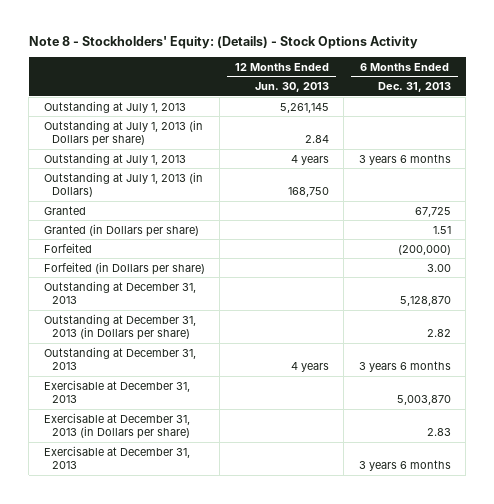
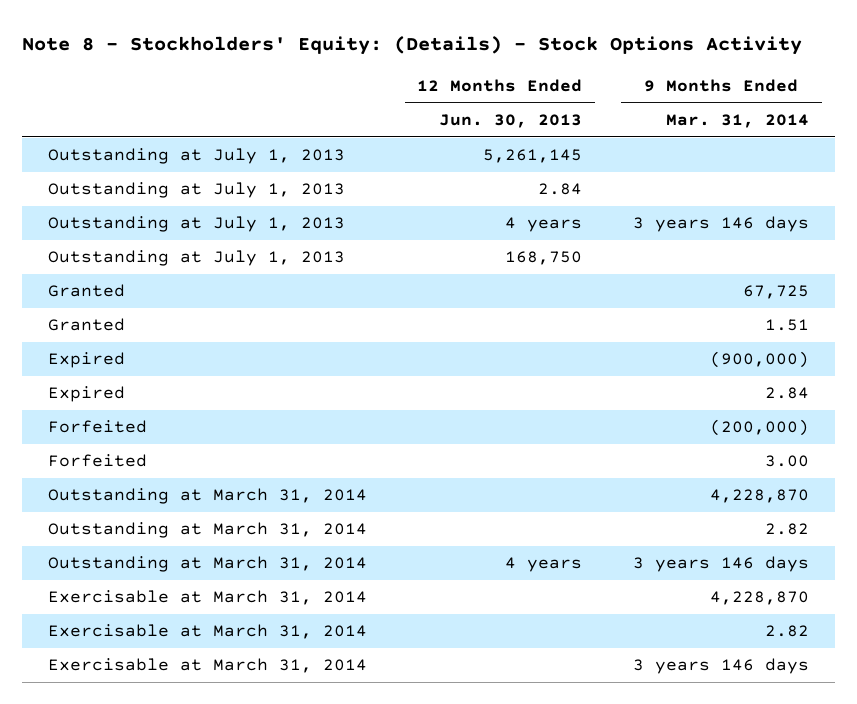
- | 12 Months Ended Jun. 30, 2013 | 6 Months Ended Dec. 31, 2013
+ | 12 Months Ended Jun. 30, 2013 | 9 Months Ended Mar. 31, 2014
- Outstanding at July 1, 2013 (in Dollars per share) | 2.84 |
+ Outstanding at July 1, 2013 | 2.84 |
- Outstanding at July 1, 2013 (in Dollars) | 168,750 |
+ Outstanding at July 1, 2013 | 168,750 |
- Granted (in Dollars per share) | | 1.51
+ Granted | | 1.51
+ Expired | | (900,000)
+ Expired | | 2.84
- Forfeited (in Dollars per share) | | 3.00
- Outstanding at December 31, 2013 | | 5,128,870
- Outstanding at December 31, 2013 (in Dollars per share) | | 2.82
- Outstanding at December 31, 2013 | 4 years | 3 years 6 months
- Exercisable at December 31, 2013 | | 5,003,870
- Exercisable at December 31, 2013 (in Dollars per share) | | 2.83
- Exercisable at December 31, 2013 | | 3 years 6 months
+ Forfeited | | 3.00
+ Outstanding at March 31, 2014 | | 4,228,870
+ Outstanding at March 31, 2014 | | 2.82
+ Outstanding at March 31, 2014 | 4 years | 3 years 146 days
+ Exercisable at March 31, 2014 | | 4,228,870
+ Exercisable at March 31, 2014 | | 2.82
+ Exercisable at March 31, 2014 | | 3 years 146 days

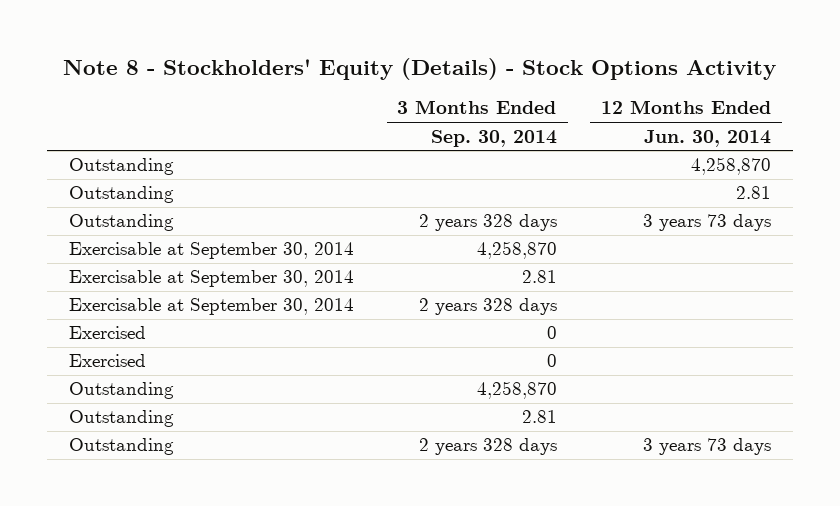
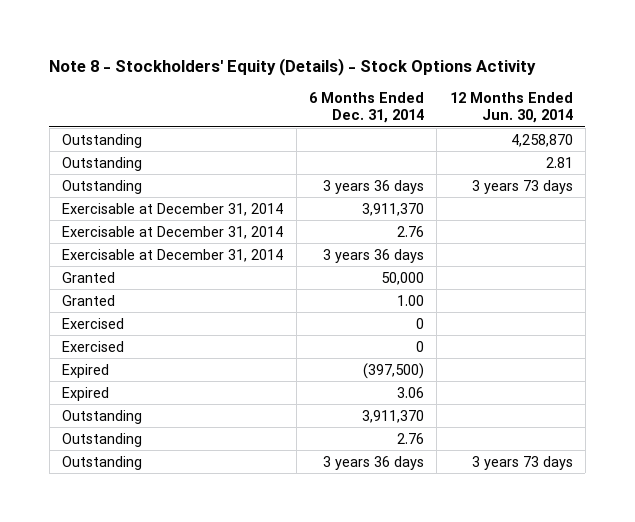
- | 3 Months Ended Sep. 30, 2014 | 12 Months Ended Jun. 30, 2014
+ | 6 Months Ended Dec. 31, 2014 | 12 Months Ended Jun. 30, 2014
- Exercisable at September 30, 2014 | 4,258,870 |
- Exercisable at September 30, 2014 | 2.81 |
- Exercisable at September 30, 2014 | 2 years 328 days |
+ Exercisable at December 31, 2014 | 3,911,370 |
+ Exercisable at December 31, 2014 | 2.76 |
+ Exercisable at December 31, 2014 | 3 years 36 days |
+ Granted | 50,000 |
+ Granted | 1.00 |
+ Expired | (397,500) |
+ Expired | 3.06 |

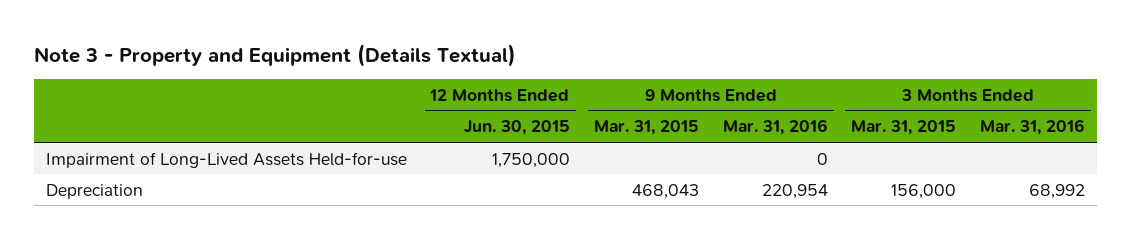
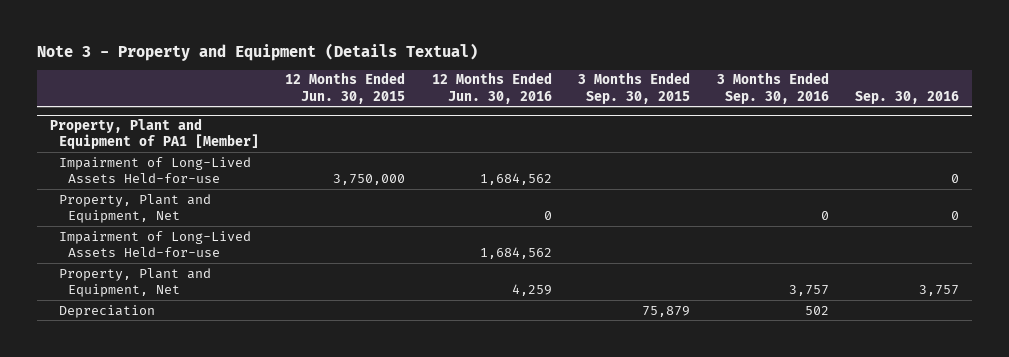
- | 12 Months Ended Jun. 30, 2015 | 9 Months Ended Mar. 31, 2015 | 9 Months Ended Mar. 31, 2016 | 3 Months Ended Mar. 31, 2015 | 3 Months Ended Mar. 31, 2016
+ | 12 Months Ended Jun. 30, 2015 | 12 Months Ended Jun. 30, 2016 | 3 Months Ended Sep. 30, 2015 | 3 Months Ended Sep. 30, 2016 | Sep. 30, 2016
- Impairment of Long-Lived Assets Held-for-use | 1,750,000 | | 0 | |
- Depreciation | | 468,043 | 220,954 | 156,000 | 68,992
+ Property, Plant and Equipment of PA1 [Member]
+ Impairment of Long-Lived Assets Held-for-use | 3,750,000 | 1,684,562 | | | 0
+ Property, Plant and Equipment, Net | | 0 | | 0 | 0
+ Impairment of Long-Lived Assets Held-for-use | | 1,684,562 | | |
+ Property, Plant and Equipment, Net | | 4,259 | | 3,757 | 3,757
+ Depreciation | | | 75,879 | 502 |

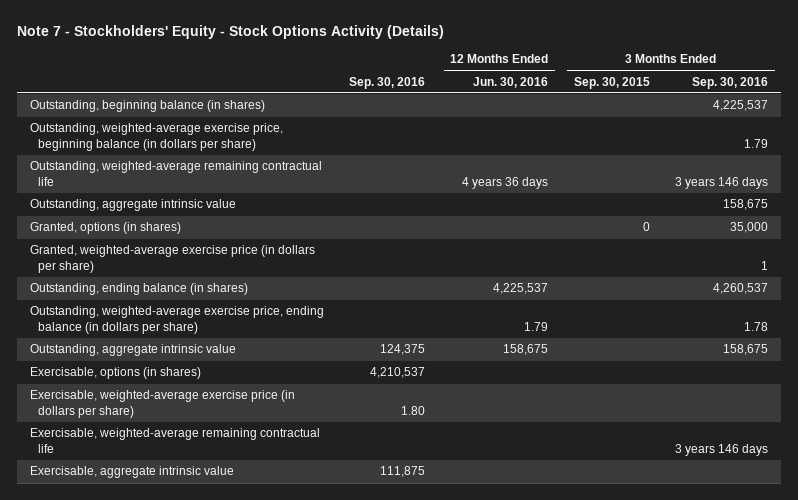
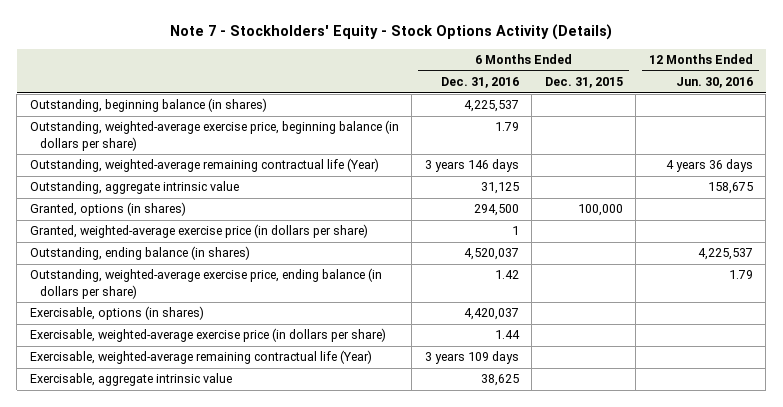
- | Sep. 30, 2016 | 12 Months Ended Jun. 30, 2016 | 3 Months Ended Sep. 30, 2015 | 3 Months Ended Sep. 30, 2016
+ | 6 Months Ended Dec. 31, 2016 | 6 Months Ended Dec. 31, 2015 | 12 Months Ended Jun. 30, 2016
- Outstanding, weighted-average remaining contractual life | | 4 years 36 days | | 3 years 146 days
- Outstanding, aggregate intrinsic value | | | | 158,675
+ Outstanding, weighted-average remaining contractual life (Year) | 3 years 146 days | | 4 years 36 days
moved up: Outstanding, aggregate intrinsic value | 31,125 | | 158,675
- Exercisable, weighted-average remaining contractual life | | | | 3 years 146 days
+ Exercisable, weighted-average remaining contractual life (Year) | 3 years 109 days | |

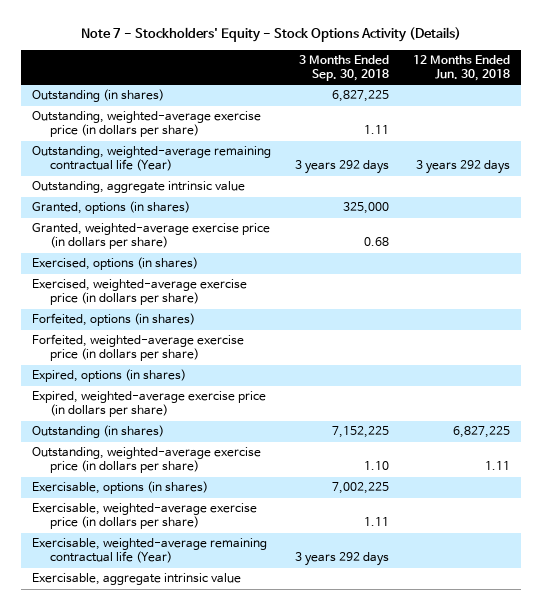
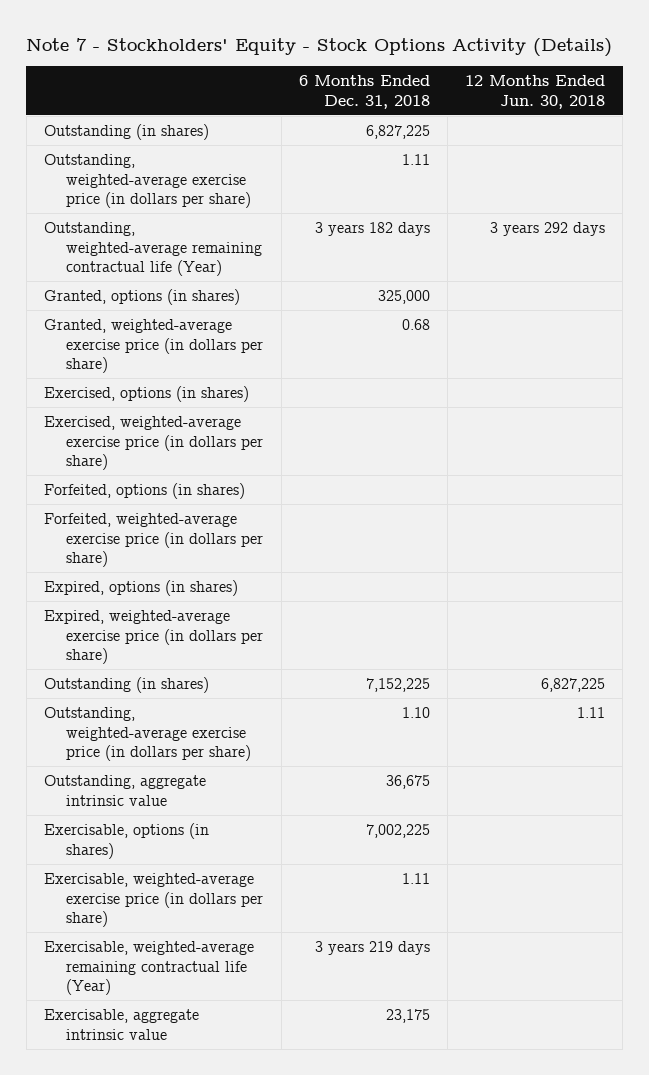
- | 3 Months Ended Sep. 30, 2018 | 12 Months Ended Jun. 30, 2018
+ | 6 Months Ended Dec. 31, 2018 | 12 Months Ended Jun. 30, 2018
moved down: Outstanding, aggregate intrinsic value | 36,675 |

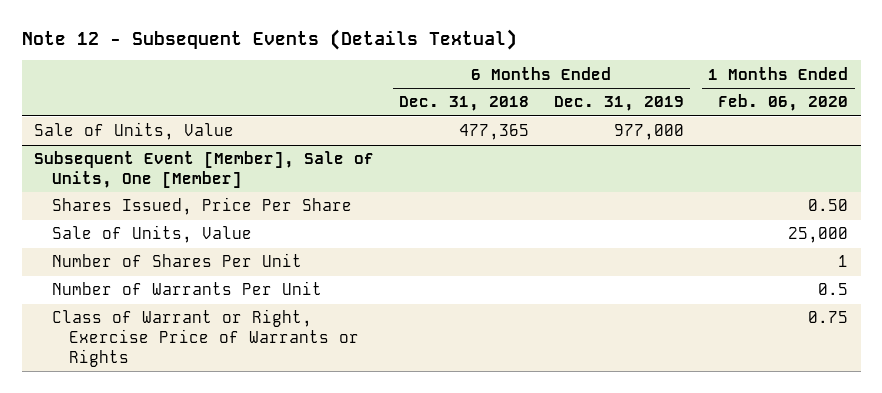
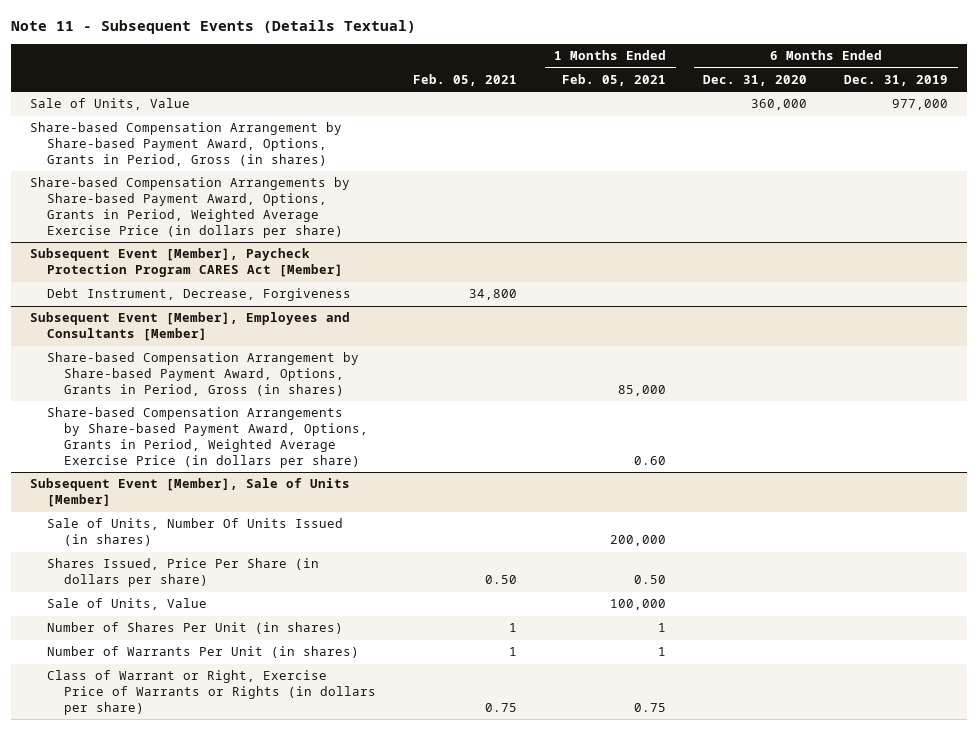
- Note 12 - Subsequent Events (Details Textual)
+ Note 11 - Subsequent Events (Details Textual)
- | 6 Months Ended Dec. 31, 2018 | 6 Months Ended Dec. 31, 2019 | 1 Months Ended Feb. 06, 2020
+ | Feb. 05, 2021 | 1 Months Ended Feb. 05, 2021 | 6 Months Ended Dec. 31, 2020 | 6 Months Ended Dec. 31, 2019
- Subsequent Event [Member], Sale of Units, One [Member]
- Shares Issued, Price Per Share | | | 0.50
+ Share-based Compensation Arrangement by Share-based Payment Award, Options, Grants in Period, Gross (in shares)
+ Share-based Compensation Arrangements by Share-based Payment Award, Options, Grants in Period, Weighted Average Exercise Price (in dollars per share)
+ Subsequent Event [Member], Paycheck Protection Program CARES Act [Member]
+ Debt Instrument, Decrease, Forgiveness | 34,800 | | |
+ Subsequent Event [Member], Employees and Consultants [Member]
+ Share-based Compensation Arrangement by Share-based Payment Award, Options, Grants in Period, Gross (in shares) | | 85,000 | |
+ Share-based Compensation Arrangements by Share-based Payment Award, Options, Grants in Period, Weighted Average Exercise Price (in dollars per share) | | 0.60 | |
+ Subsequent Event [Member], Sale of Units [Member]
+ Sale of Units, Number Of Units Issued (in shares) | | 200,000 | |
+ Shares Issued, Price Per Share (in dollars per share) | 0.50 | 0.50 | |
- Number of Shares Per Unit | | | 1
- Number of Warrants Per Unit | | | 0.5
- Class of Warrant or Right, Exercise Price of Warrants or Rights | | | 0.75
+ Number of Shares Per Unit (in shares) | 1 | 1 | |
+ Number of Warrants Per Unit (in shares) | 1 | 1 | |
+ Class of Warrant or Right, Exercise Price of Warrants or Rights (in dollars per share) | 0.75 | 0.75 | |

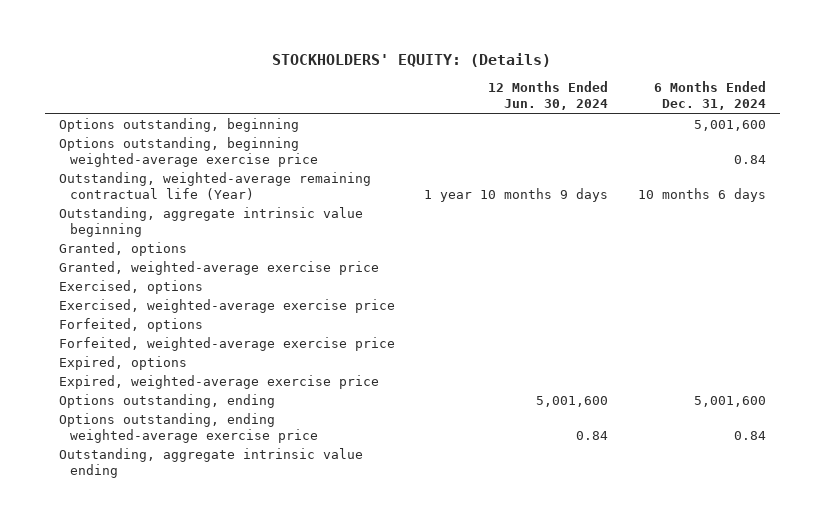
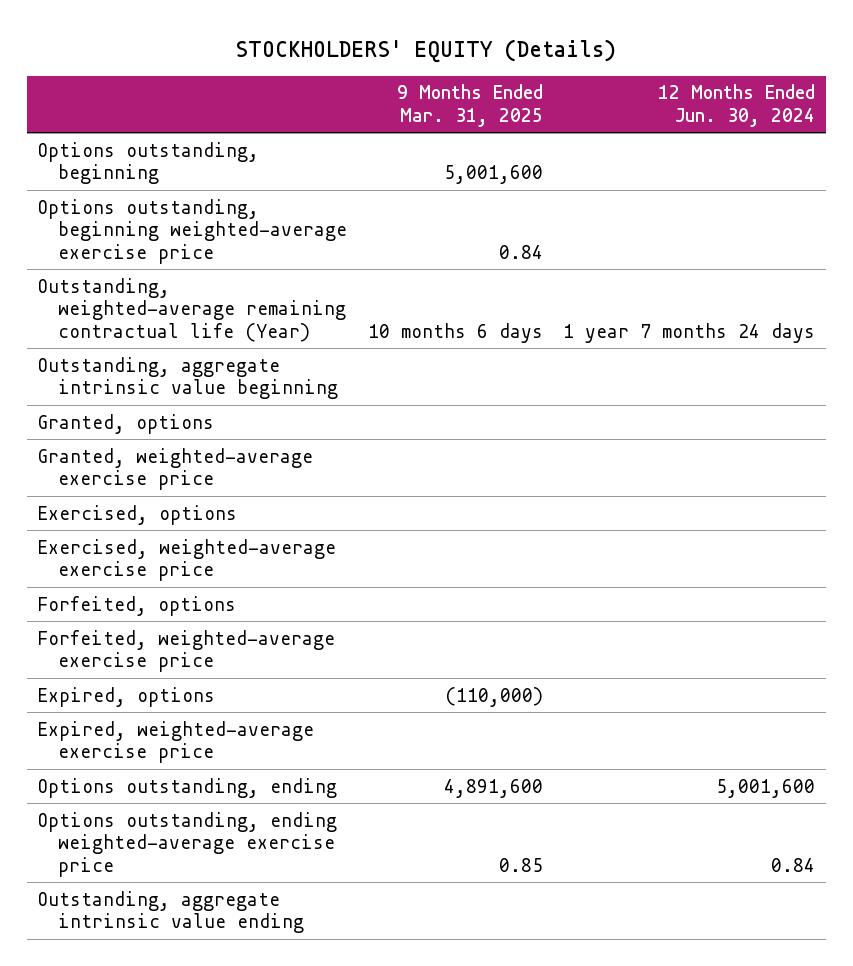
- STOCKHOLDERS' EQUITY: (Details)
+ STOCKHOLDERS' EQUITY (Details)
- | 12 Months Ended Jun. 30, 2024 | 6 Months Ended Dec. 31, 2024
+ | 9 Months Ended Mar. 31, 2025 | 12 Months Ended Jun. 30, 2024
- Outstanding, weighted-average remaining contractual life (Year) | 1 year 10 months 9 days | 10 months 6 days
+ Outstanding, weighted-average remaining contractual life (Year) | 10 months 6 days | 1 year 7 months 24 days

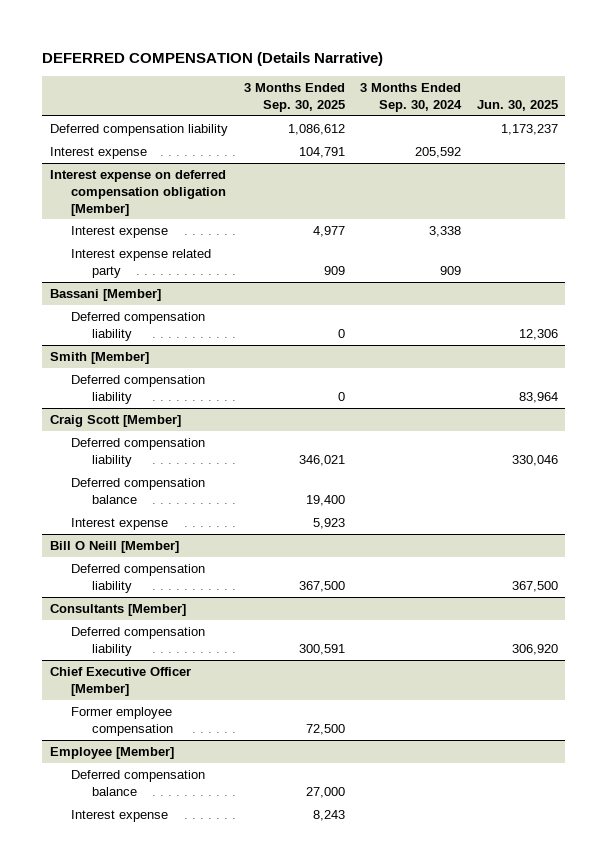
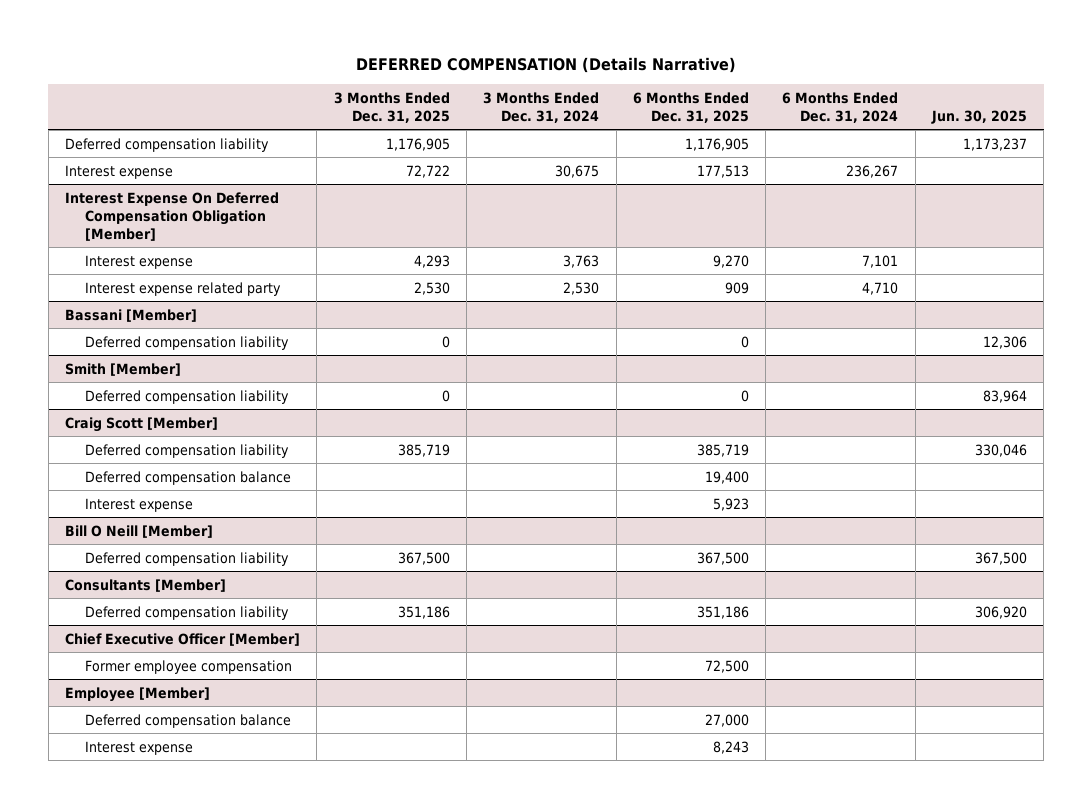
- | 3 Months Ended Sep. 30, 2025 | 3 Months Ended Sep. 30, 2024 | Jun. 30, 2025
+ | 3 Months Ended Dec. 31, 2025 | 3 Months Ended Dec. 31, 2024 | 6 Months Ended Dec. 31, 2025 | 6 Months Ended Dec. 31, 2024 | Jun. 30, 2025
- Interest expense on deferred compensation obligation [Member]
+ Interest Expense On Deferred Compensation Obligation [Member]

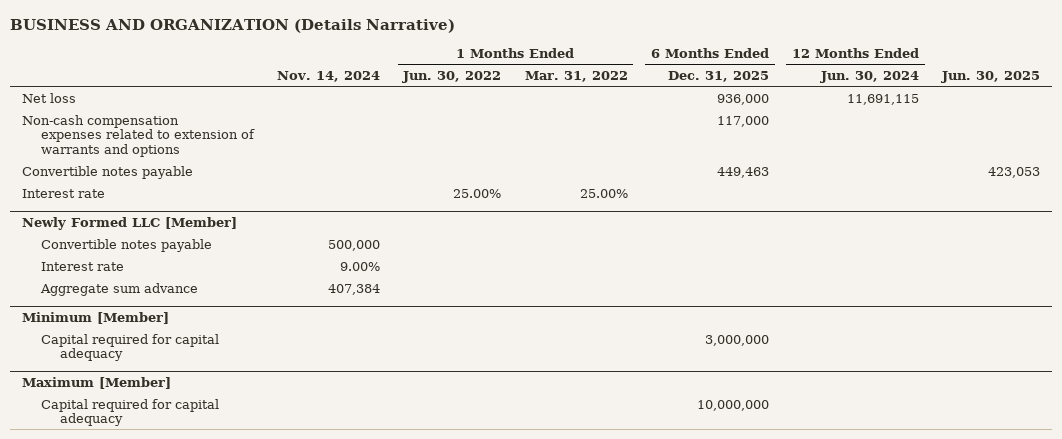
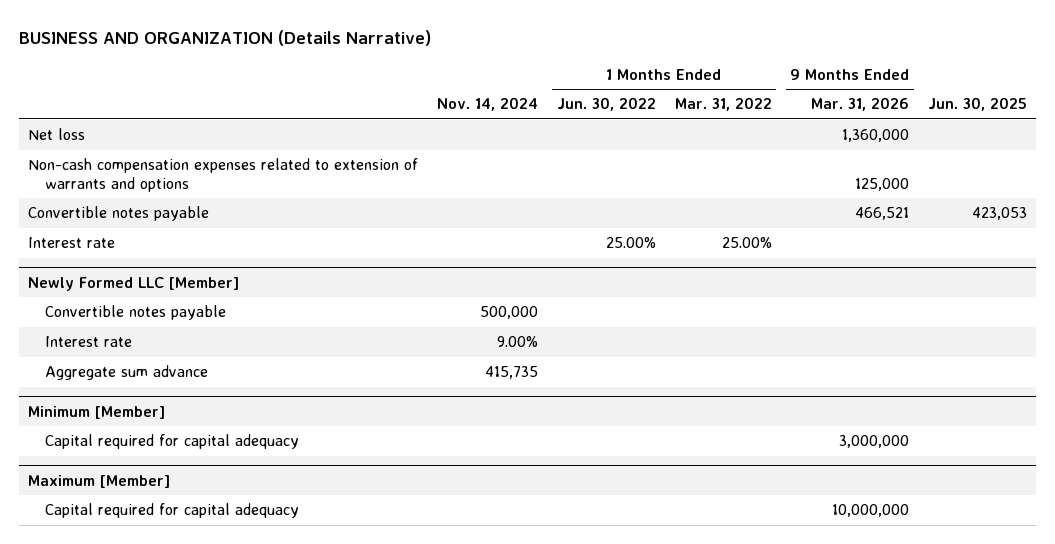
- | Nov. 14, 2024 | 1 Months Ended Jun. 30, 2022 | 1 Months Ended Mar. 31, 2022 | 6 Months Ended Dec. 31, 2025 | 12 Months Ended Jun. 30, 2024 | Jun. 30, 2025
+ | Nov. 14, 2024 | 1 Months Ended Jun. 30, 2022 | 1 Months Ended Mar. 31, 2022 | 9 Months Ended Mar. 31, 2026 | Jun. 30, 2025
@ Newly Formed LLC [Member]
- Aggregate sum advance | 407,384 | | | | |
+ Aggregate sum advance | 415,735 | | | |

